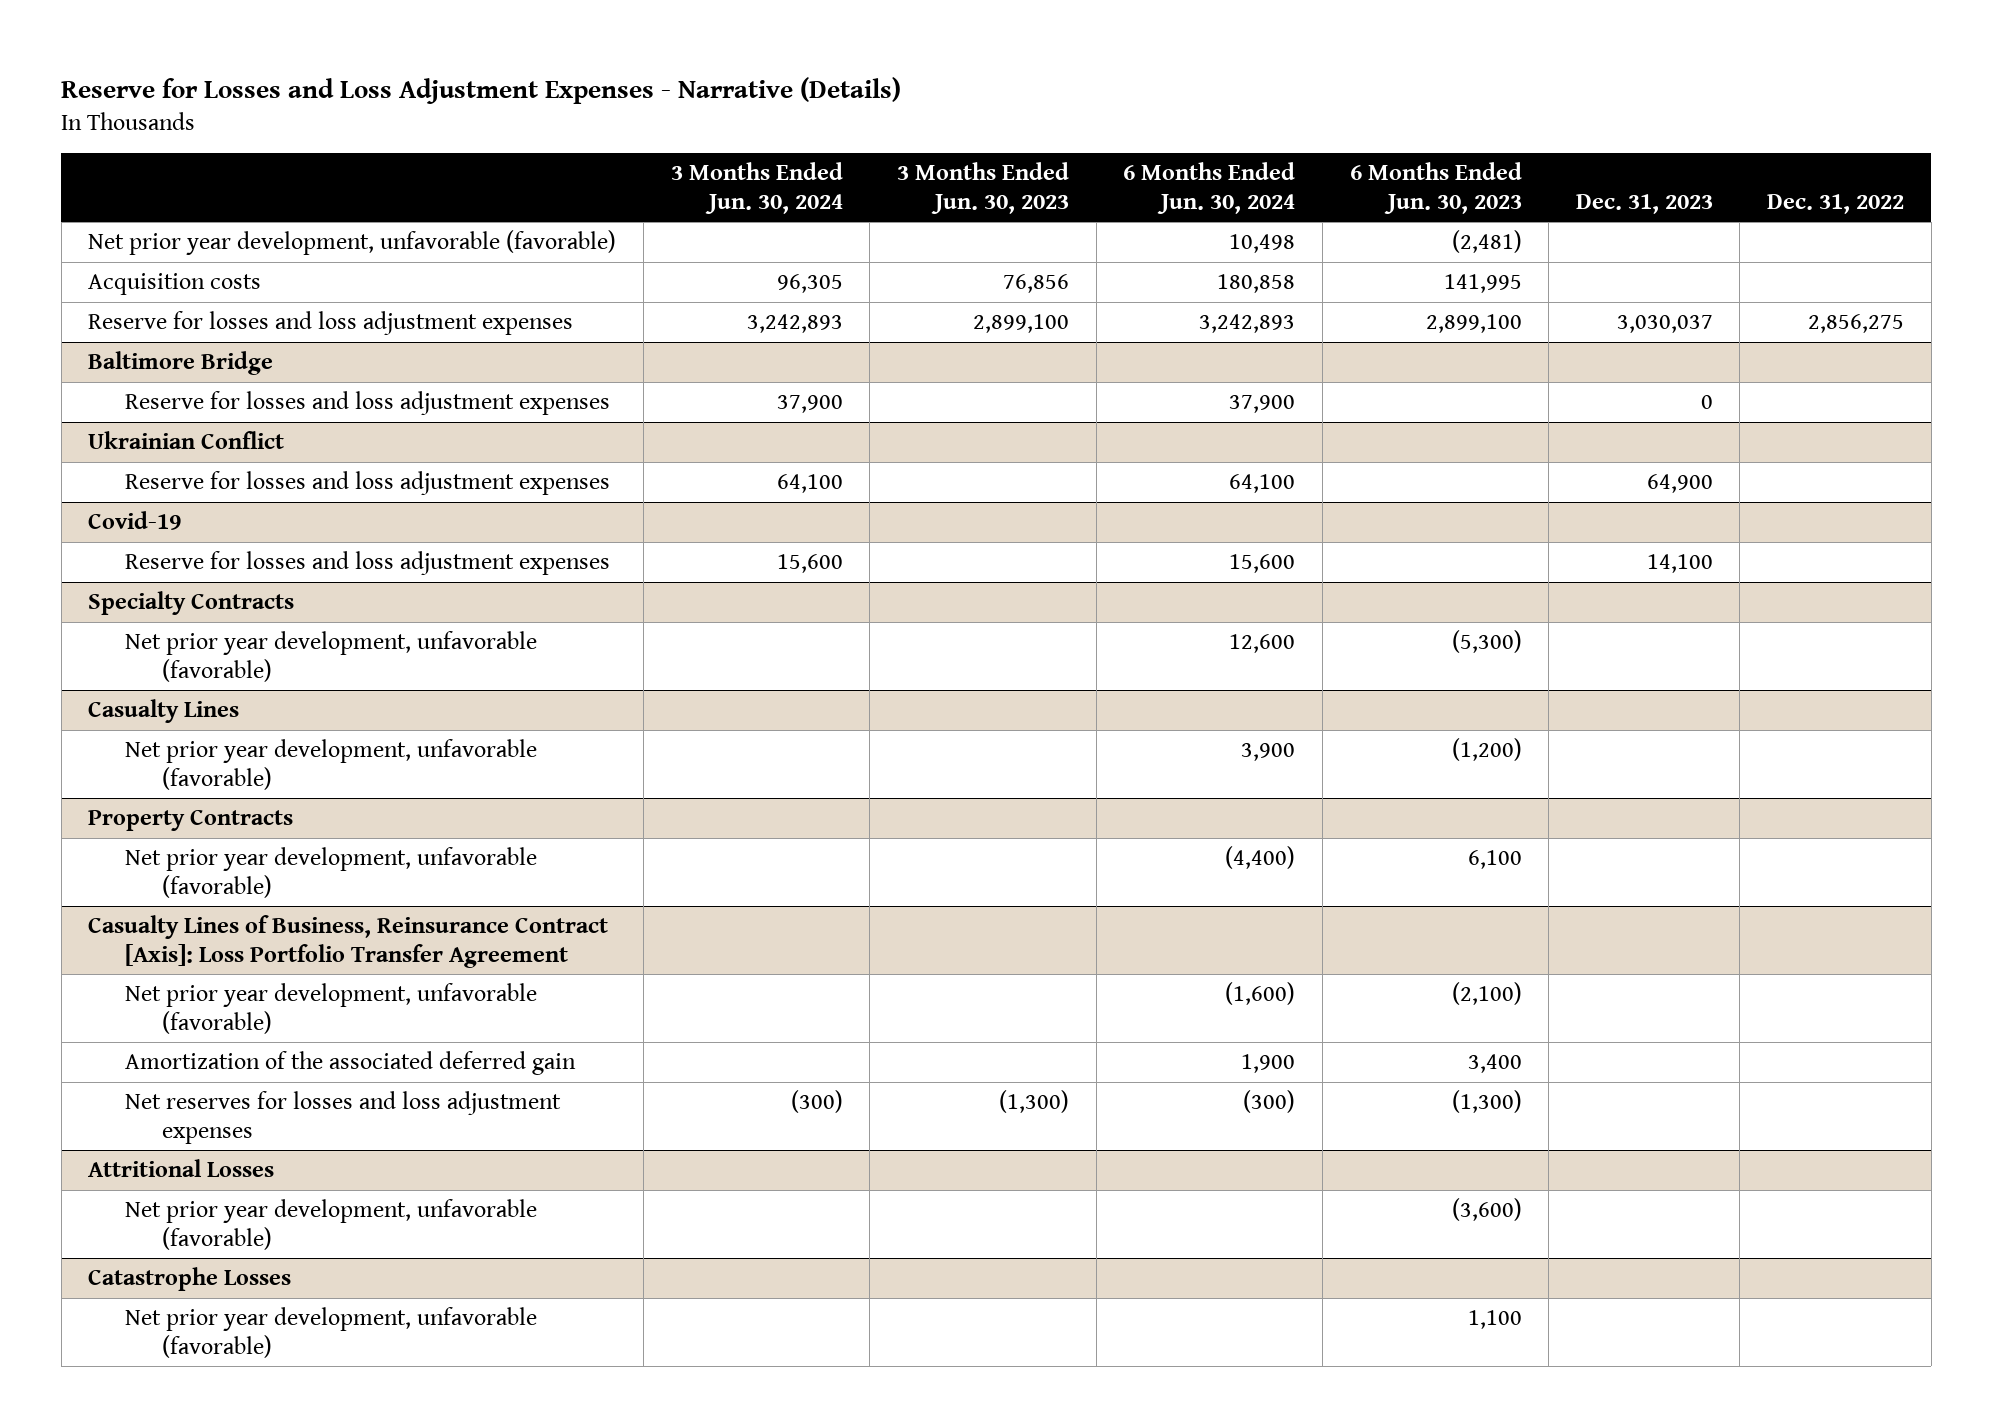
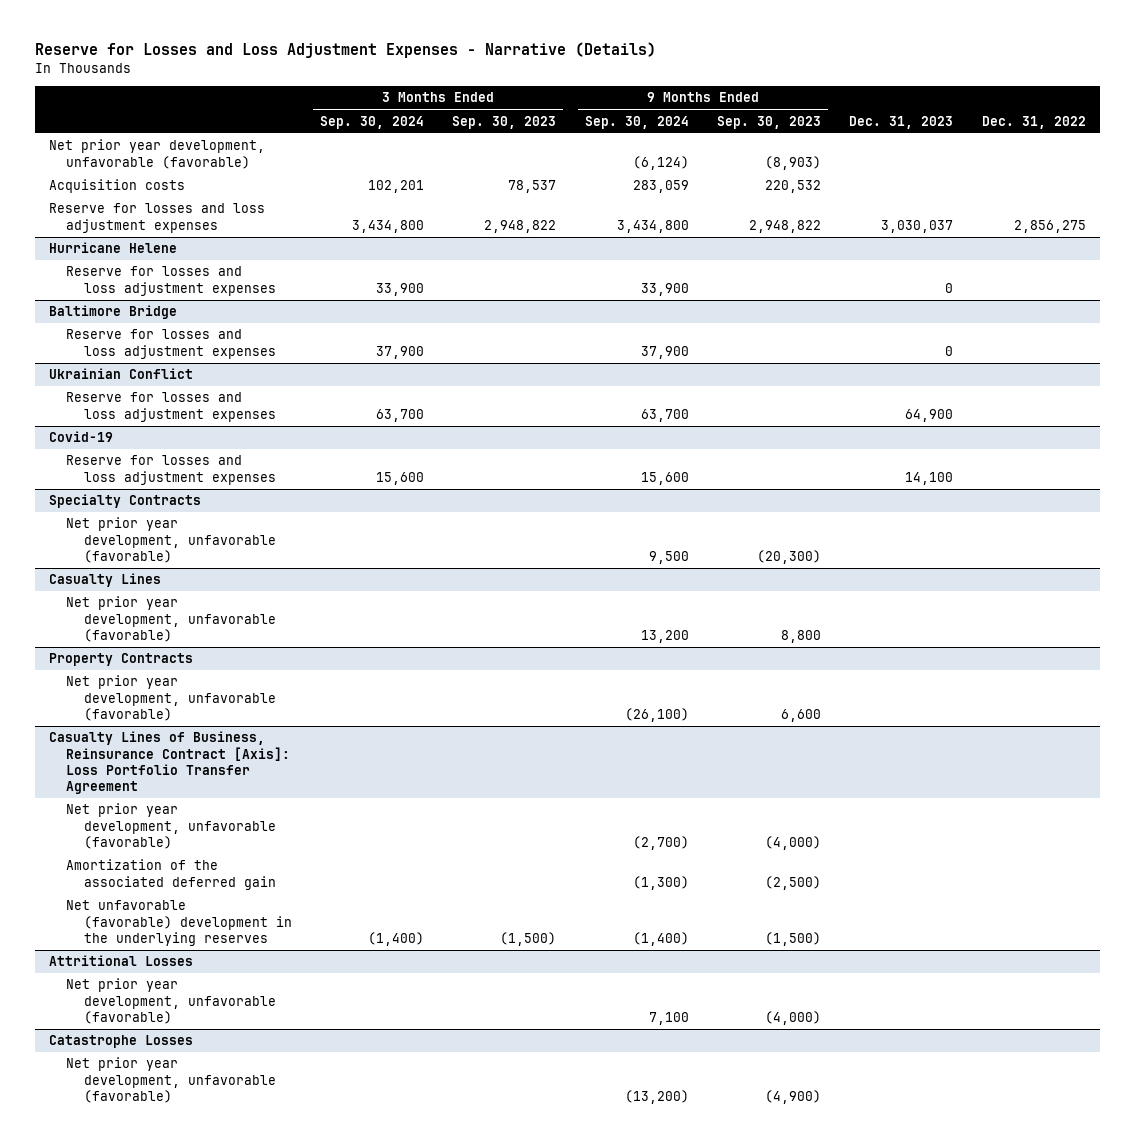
- | 3 Months Ended Jun. 30, 2024 | 3 Months Ended Jun. 30, 2023 | 6 Months Ended Jun. 30, 2024 | 6 Months Ended Jun. 30, 2023 | Dec. 31, 2023 | Dec. 31, 2022
+ | 3 Months Ended Sep. 30, 2024 | 3 Months Ended Sep. 30, 2023 | 9 Months Ended Sep. 30, 2024 | 9 Months Ended Sep. 30, 2023 | Dec. 31, 2023 | Dec. 31, 2022
+ Hurricane Helene
+ Reserve for losses and loss adjustment expenses | 33,900 | | 33,900 | | 0 |
@ Casualty Lines of Business, Reinsurance Contract [Axis]: Loss Portfolio Transfer Agreement
- Net reserves for losses and loss adjustment expenses | (300) | (1,300) | (300) | (1,300) | |
+ Net unfavorable (favorable) development in the underlying reserves | (1,400) | (1,500) | (1,400) | (1,500) | |

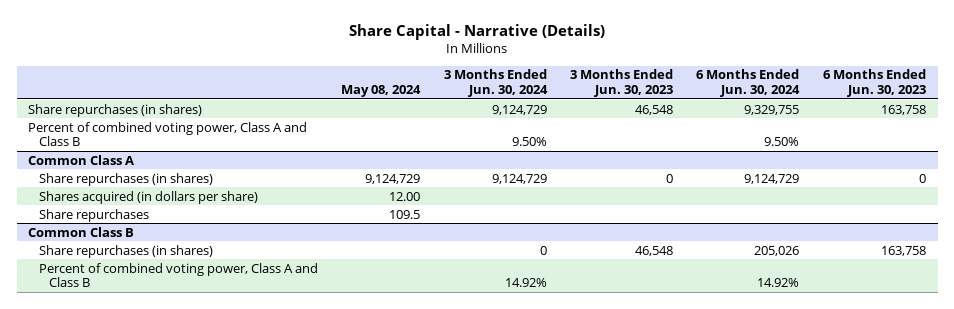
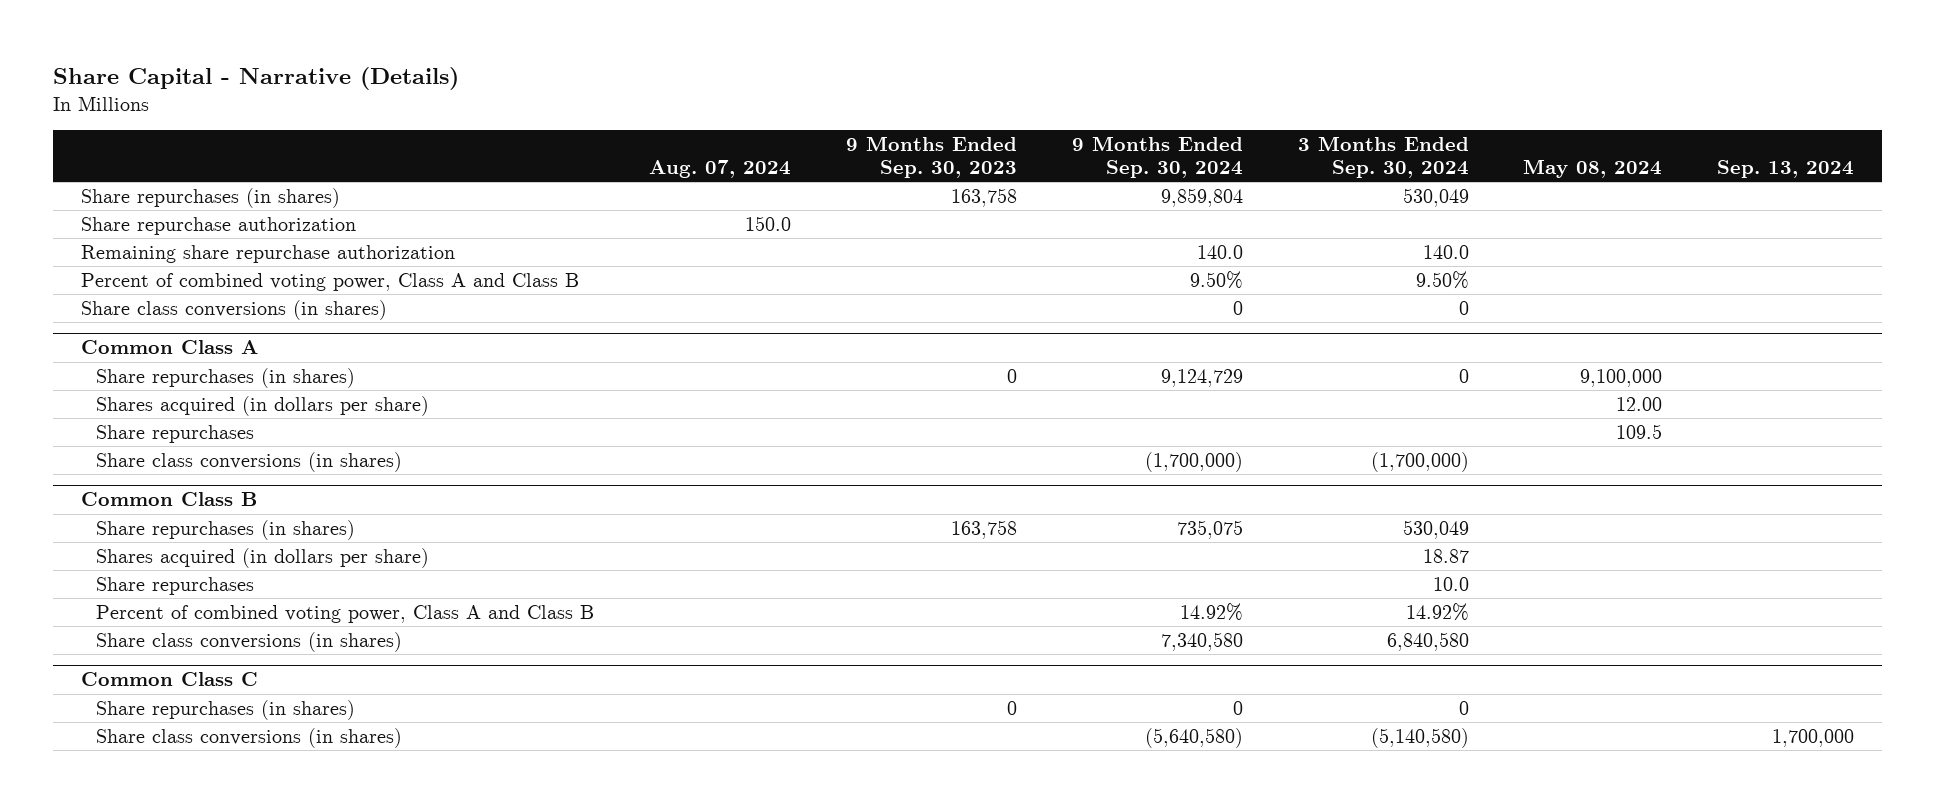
- | May 08, 2024 | 3 Months Ended Jun. 30, 2024 | 3 Months Ended Jun. 30, 2023 | 6 Months Ended Jun. 30, 2024 | 6 Months Ended Jun. 30, 2023
+ | Aug. 07, 2024 | 9 Months Ended Sep. 30, 2023 | 9 Months Ended Sep. 30, 2024 | 3 Months Ended Sep. 30, 2024 | May 08, 2024 | Sep. 13, 2024
+ Share repurchase authorization | 150.0 | | | | |
+ Remaining share repurchase authorization | | | 140.0 | 140.0 | |
+ Share class conversions (in shares) | | | 0 | 0 | |
@ Common Class A
- Share repurchases (in shares) | 9,124,729 | 9,124,729 | 0 | 9,124,729 | 0
+ Share repurchases (in shares) | | 0 | 9,124,729 | 0 | 9,100,000 |
+ Share class conversions (in shares) | | | (1,700,000) | (1,700,000) | |
@ Common Class B
+ Shares acquired (in dollars per share) | | | | 18.87 | |
+ Share repurchases | | | | 10.0 | |
+ Share class conversions (in shares) | | | 7,340,580 | 6,840,580 | |
+ Common Class C
+ Share repurchases (in shares) | | 0 | 0 | 0 | |
+ Share class conversions (in shares) | | | (5,640,580) | (5,140,580) | | 1,700,000

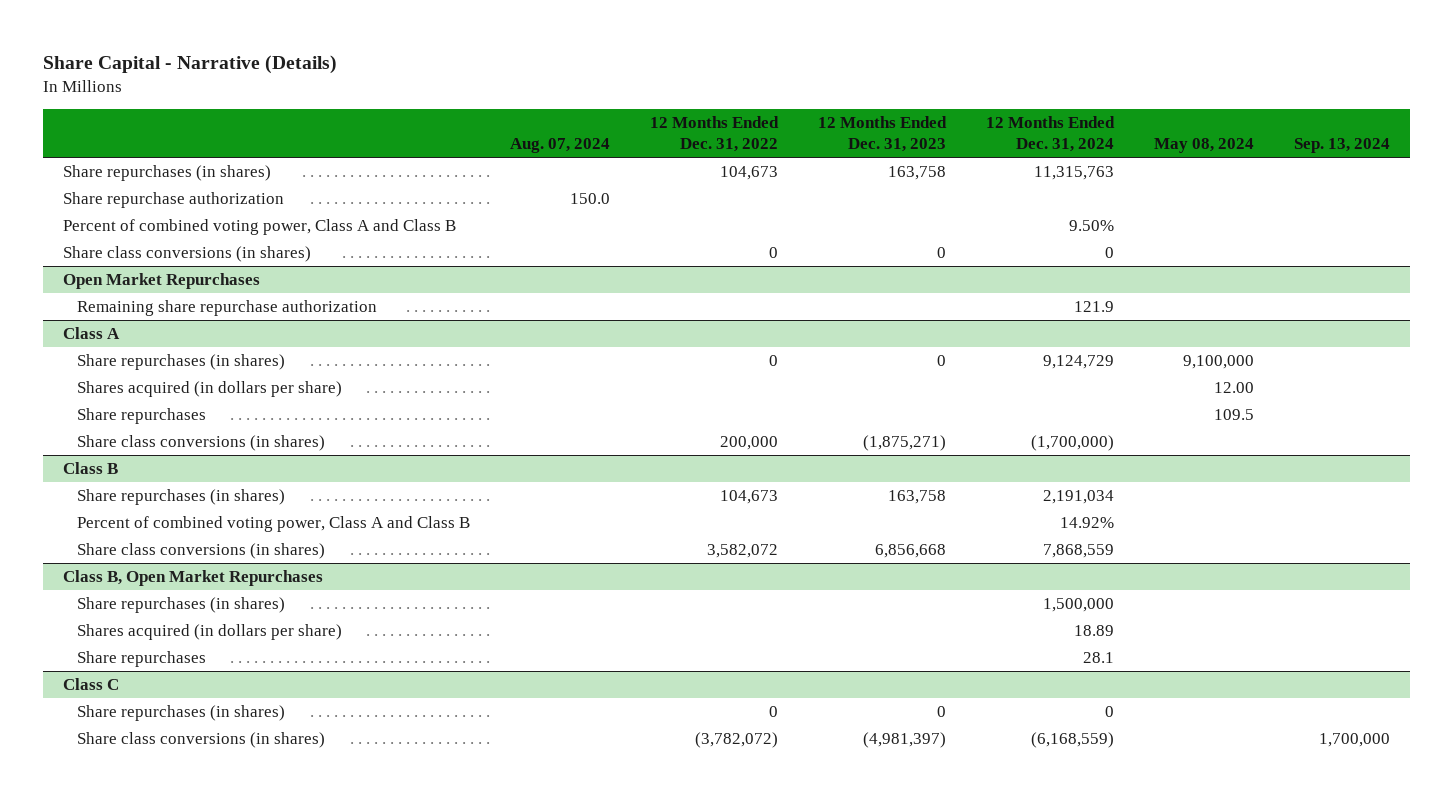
- | Aug. 07, 2024 | 9 Months Ended Sep. 30, 2023 | 9 Months Ended Sep. 30, 2024 | 3 Months Ended Sep. 30, 2024 | May 08, 2024 | Sep. 13, 2024
+ | Aug. 07, 2024 | 12 Months Ended Dec. 31, 2022 | 12 Months Ended Dec. 31, 2023 | 12 Months Ended Dec. 31, 2024 | May 08, 2024 | Sep. 13, 2024
- Remaining share repurchase authorization | | | 140.0 | 140.0 | |
- Common Class A
+ Open Market Repurchases
+ Remaining share repurchase authorization | | | | 121.9 | |
+ Class A
- Common Class B
+ Class B
- Shares acquired (in dollars per share) | | | | 18.87 | |
- Share repurchases | | | | 10.0 | |
- Common Class C
+ Class B, Open Market Repurchases
+ Share repurchases (in shares) | | | | 1,500,000 | |
+ Shares acquired (in dollars per share) | | | | 18.89 | |
+ Share repurchases | | | | 28.1 | |
+ Class C

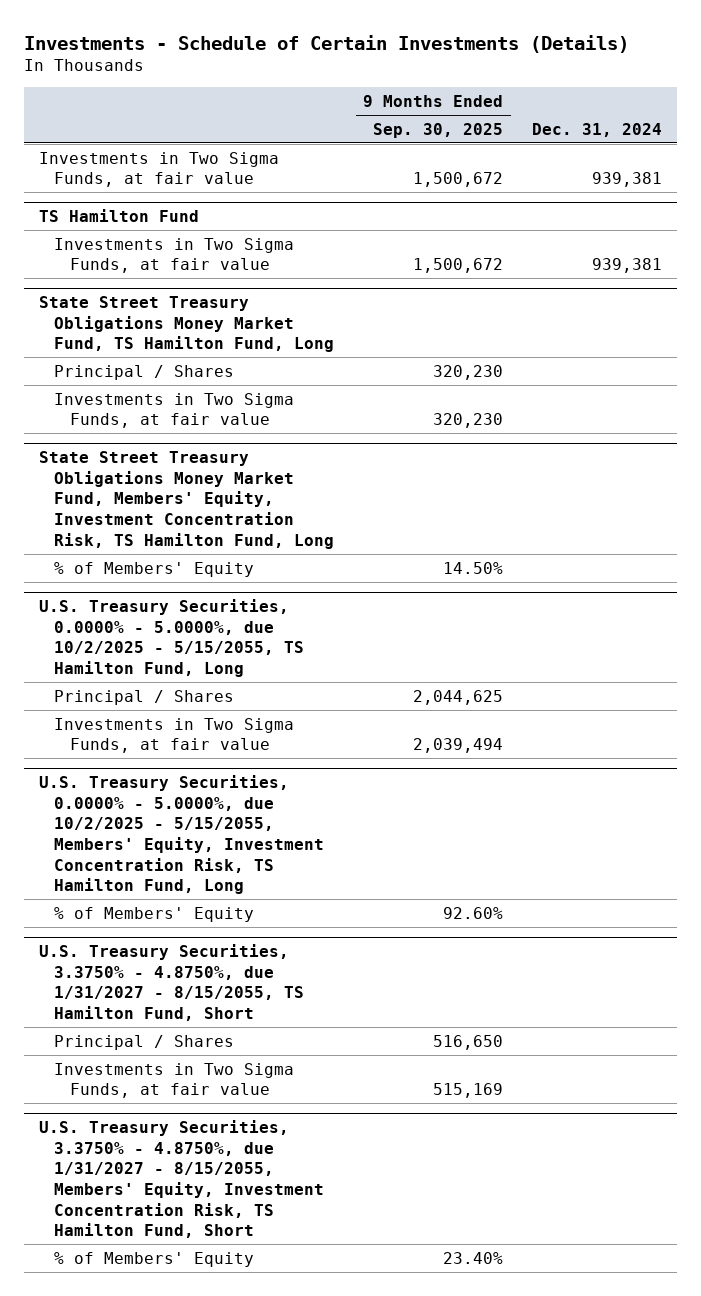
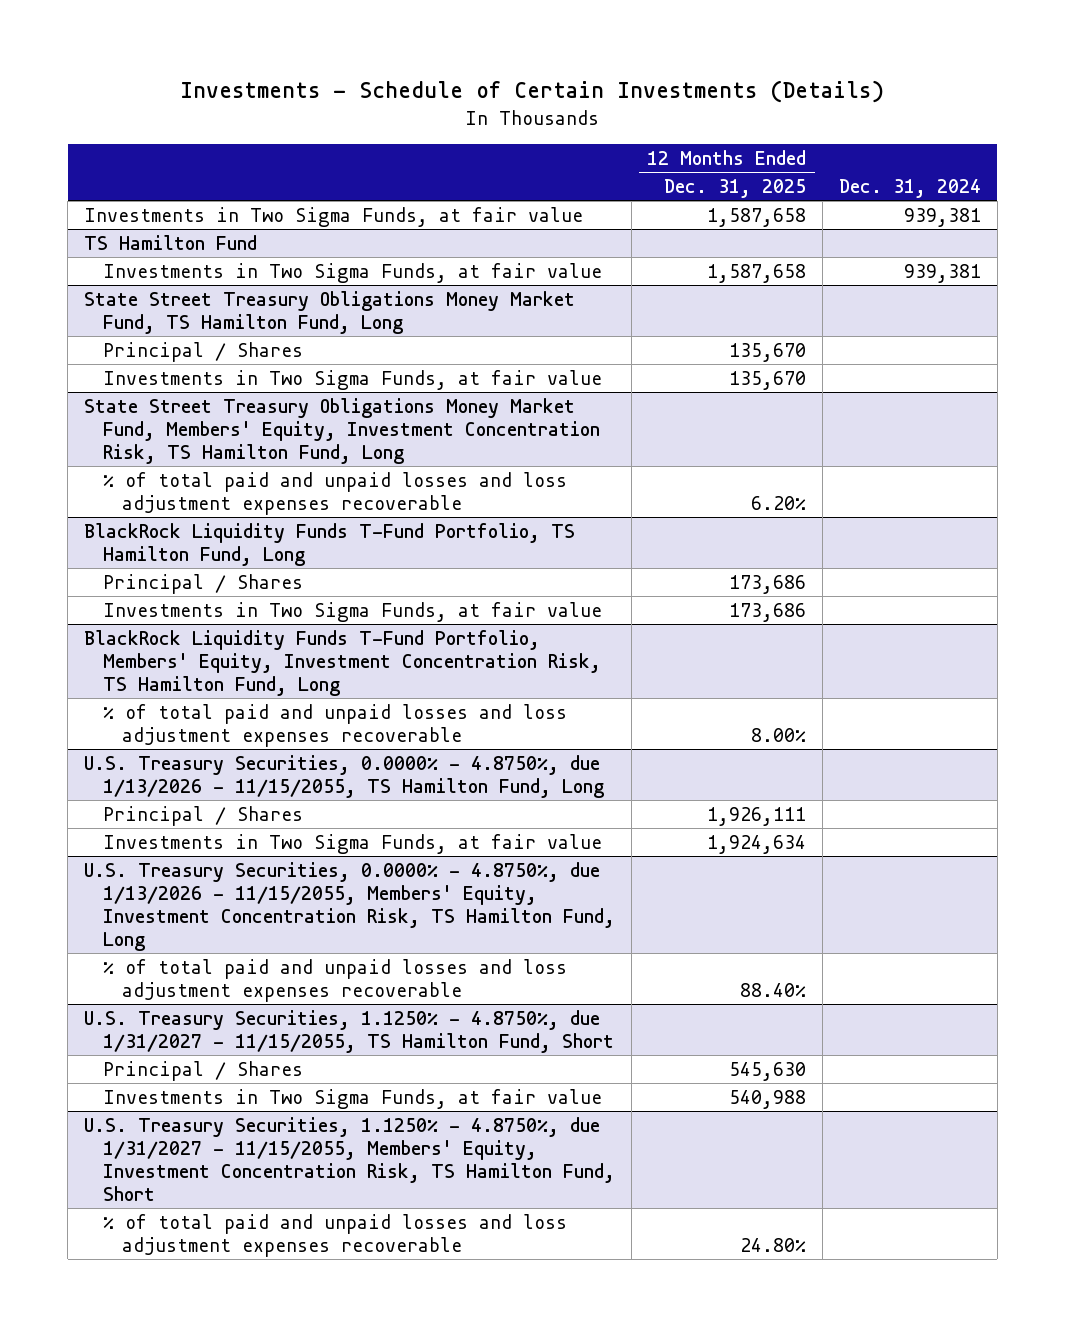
- | 9 Months Ended Sep. 30, 2025 | Dec. 31, 2024
+ | 12 Months Ended Dec. 31, 2025 | Dec. 31, 2024
@ State Street Treasury Obligations Money Market Fund, Members' Equity, Investment Concentration Risk, TS Hamilton Fund, Long
- % of Members' Equity | 14.50% |
- U.S. Treasury Securities, 0.0000% - 5.0000%, due 10/2/2025 - 5/15/2055, TS Hamilton Fund, Long
@ State Street Treasury Obligations Money Market Fund, Members' Equity, Investment Concentration Risk, TS Hamilton Fund, Long
+ % of total paid and unpaid losses and loss adjustment expenses recoverable | 6.20% |
+ BlackRock Liquidity Funds T-Fund Portfolio, TS Hamilton Fund, Long
+ Principal / Shares | 173,686 |
+ Investments in Two Sigma Funds, at fair value | 173,686 |
+ BlackRock Liquidity Funds T-Fund Portfolio, Members' Equity, Investment Concentration Risk, TS Hamilton Fund, Long
+ % of total paid and unpaid losses and loss adjustment expenses recoverable | 8.00% |
+ U.S. Treasury Securities, 0.0000% - 4.8750%, due 1/13/2026 - 11/15/2055, TS Hamilton Fund, Long
- U.S. Treasury Securities, 0.0000% - 5.0000%, due 10/2/2025 - 5/15/2055, Members' Equity, Investment Concentration Risk, TS Hamilton Fund, Long
- % of Members' Equity | 92.60% |
- U.S. Treasury Securities, 3.3750% - 4.8750%, due 1/31/2027 - 8/15/2055, TS Hamilton Fund, Short
+ U.S. Treasury Securities, 0.0000% - 4.8750%, due 1/13/2026 - 11/15/2055, Members' Equity, Investment Concentration Risk, TS Hamilton Fund, Long
+ % of total paid and unpaid losses and loss adjustment expenses recoverable | 88.40% |
+ U.S. Treasury Securities, 1.1250% - 4.8750%, due 1/31/2027 - 11/15/2055, TS Hamilton Fund, Short
- U.S. Treasury Securities, 3.3750% - 4.8750%, due 1/31/2027 - 8/15/2055, Members' Equity, Investment Concentration Risk, TS Hamilton Fund, Short
- % of Members' Equity | 23.40% |
+ U.S. Treasury Securities, 1.1250% - 4.8750%, due 1/31/2027 - 11/15/2055, Members' Equity, Investment Concentration Risk, TS Hamilton Fund, Short
+ % of total paid and unpaid losses and loss adjustment expenses recoverable | 24.80% |

